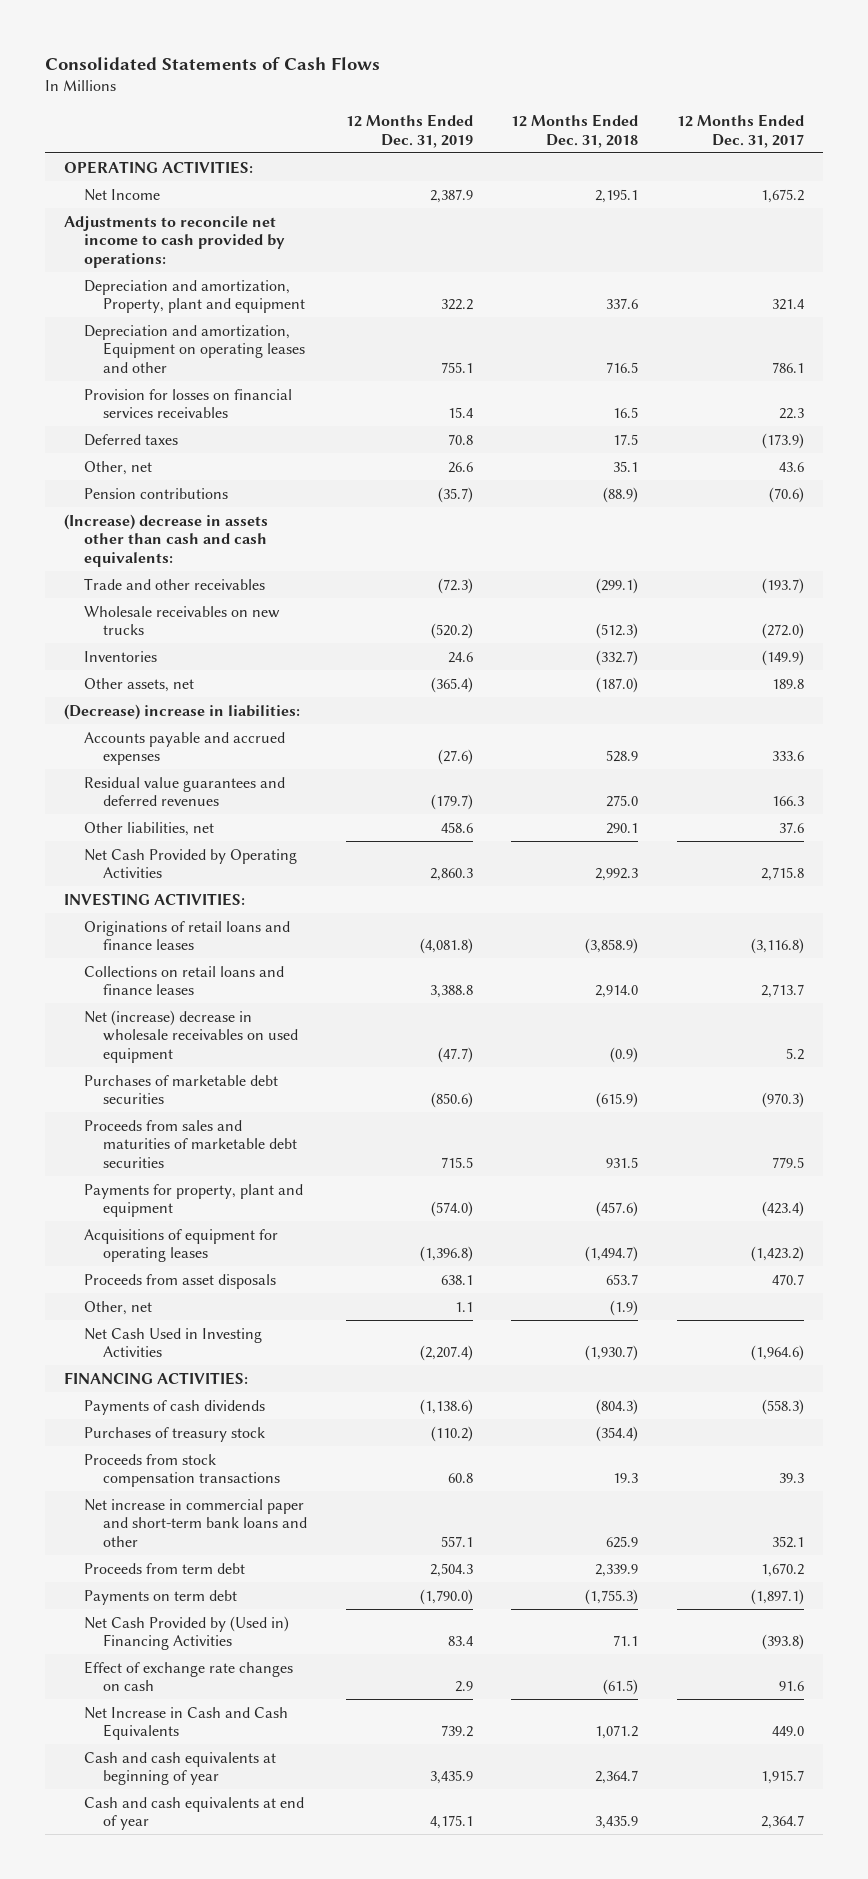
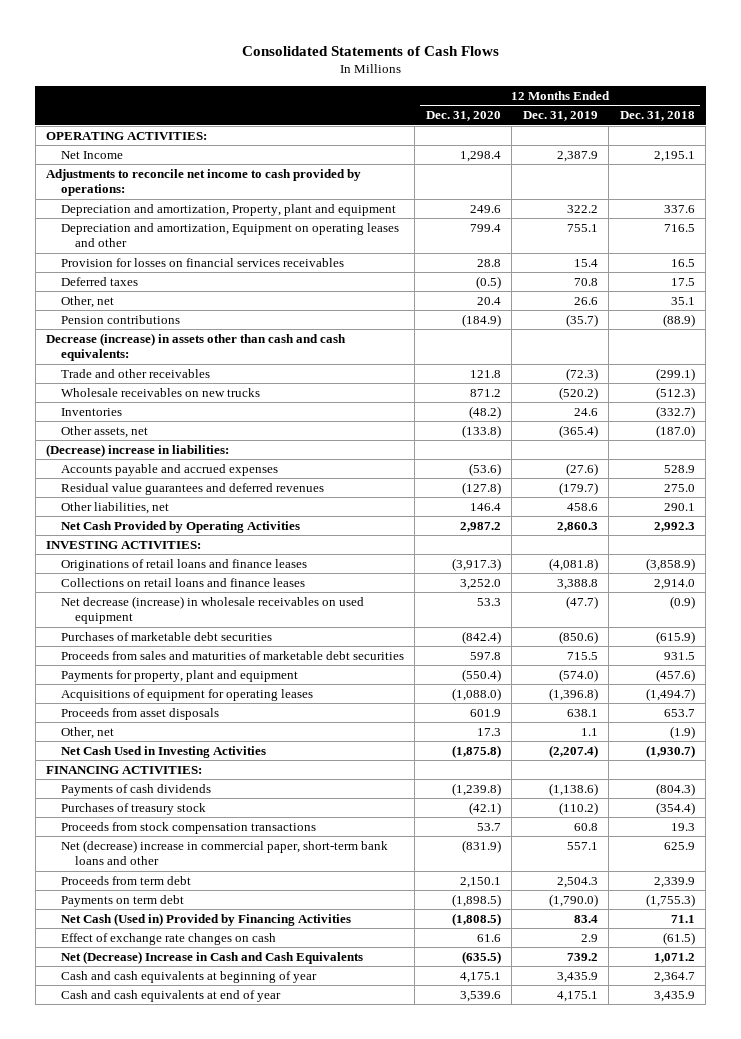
- | 12 Months Ended Dec. 31, 2019 | 12 Months Ended Dec. 31, 2018 | 12 Months Ended Dec. 31, 2017
+ | 12 Months Ended Dec. 31, 2020 | 12 Months Ended Dec. 31, 2019 | 12 Months Ended Dec. 31, 2018
- (Increase) decrease in assets other than cash and cash equivalents:
+ Decrease (increase) in assets other than cash and cash equivalents:
- Net (increase) decrease in wholesale receivables on used equipment | (47.7) | (0.9) | 5.2
+ Net decrease (increase) in wholesale receivables on used equipment | 53.3 | (47.7) | (0.9)
- Net increase in commercial paper and short-term bank loans and other | 557.1 | 625.9 | 352.1
+ Net (decrease) increase in commercial paper, short-term bank loans and other | (831.9) | 557.1 | 625.9
- Net Cash Provided by (Used in) Financing Activities | 83.4 | 71.1 | (393.8)
+ Net Cash (Used in) Provided by Financing Activities | (1,808.5) | 83.4 | 71.1
- Net Increase in Cash and Cash Equivalents | 739.2 | 1,071.2 | 449.0
+ Net (Decrease) Increase in Cash and Cash Equivalents | (635.5) | 739.2 | 1,071.2

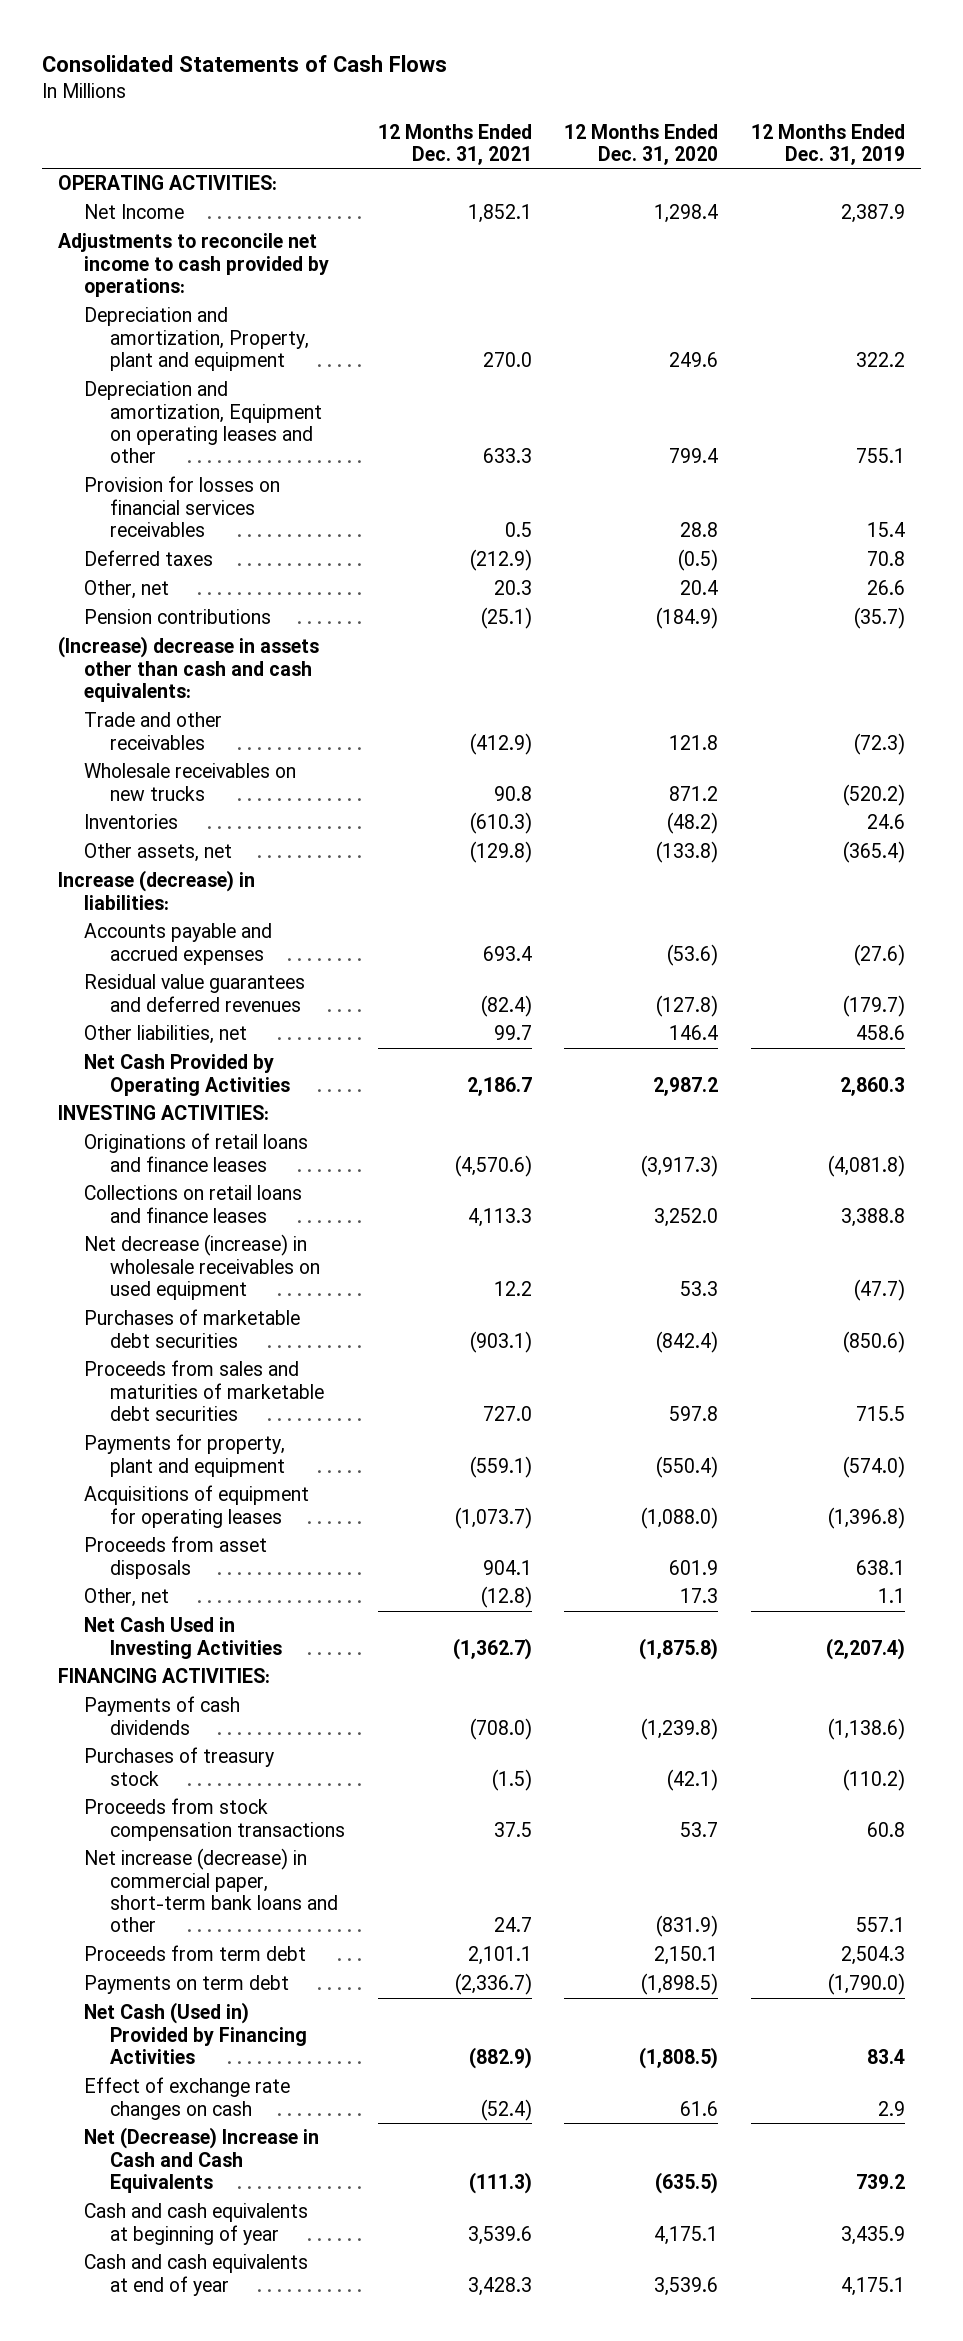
- | 12 Months Ended Dec. 31, 2020 | 12 Months Ended Dec. 31, 2019 | 12 Months Ended Dec. 31, 2018
+ | 12 Months Ended Dec. 31, 2021 | 12 Months Ended Dec. 31, 2020 | 12 Months Ended Dec. 31, 2019
- Decrease (increase) in assets other than cash and cash equivalents:
+ (Increase) decrease in assets other than cash and cash equivalents:
- (Decrease) increase in liabilities:
+ Increase (decrease) in liabilities:
- Net (decrease) increase in commercial paper, short-term bank loans and other | (831.9) | 557.1 | 625.9
+ Net increase (decrease) in commercial paper, short-term bank loans and other | 24.7 | (831.9) | 557.1

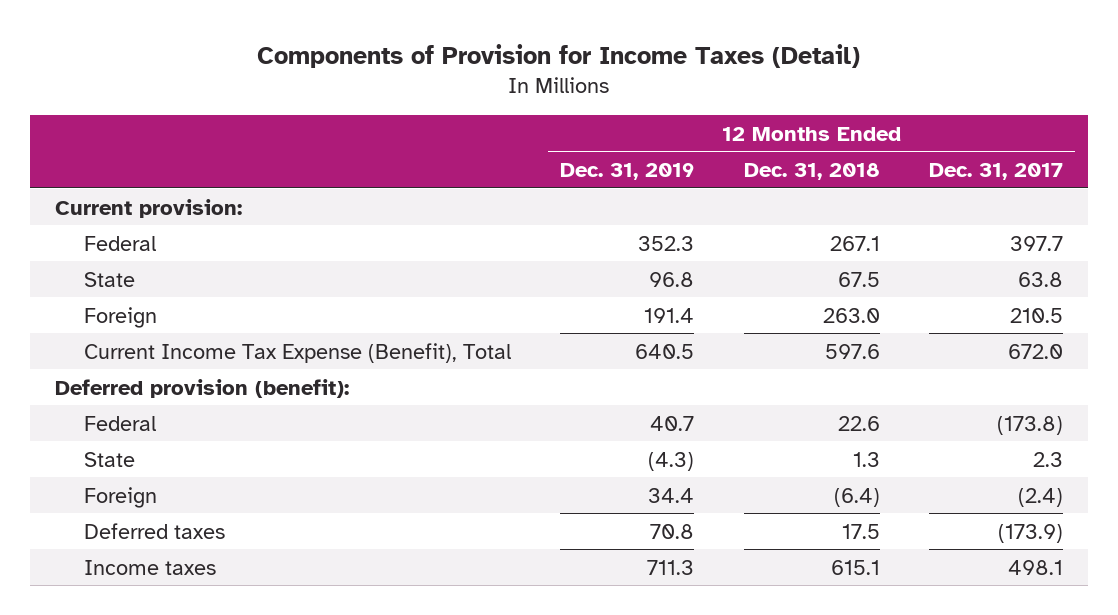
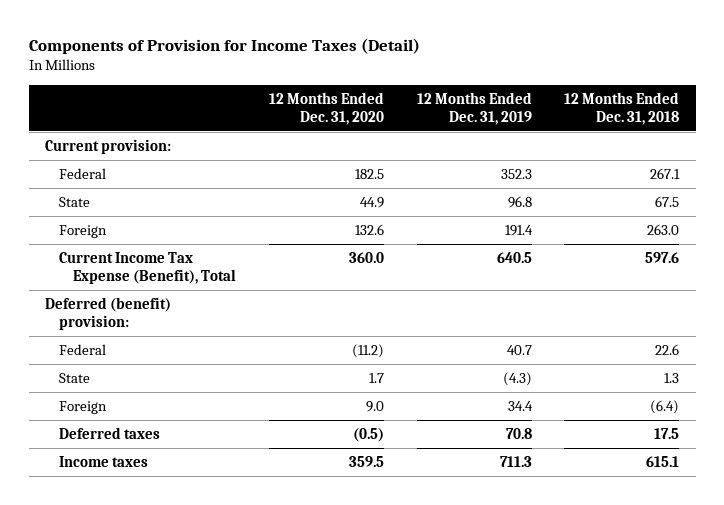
- | 12 Months Ended Dec. 31, 2019 | 12 Months Ended Dec. 31, 2018 | 12 Months Ended Dec. 31, 2017
+ | 12 Months Ended Dec. 31, 2020 | 12 Months Ended Dec. 31, 2019 | 12 Months Ended Dec. 31, 2018
- Deferred provision (benefit):
+ Deferred (benefit) provision:

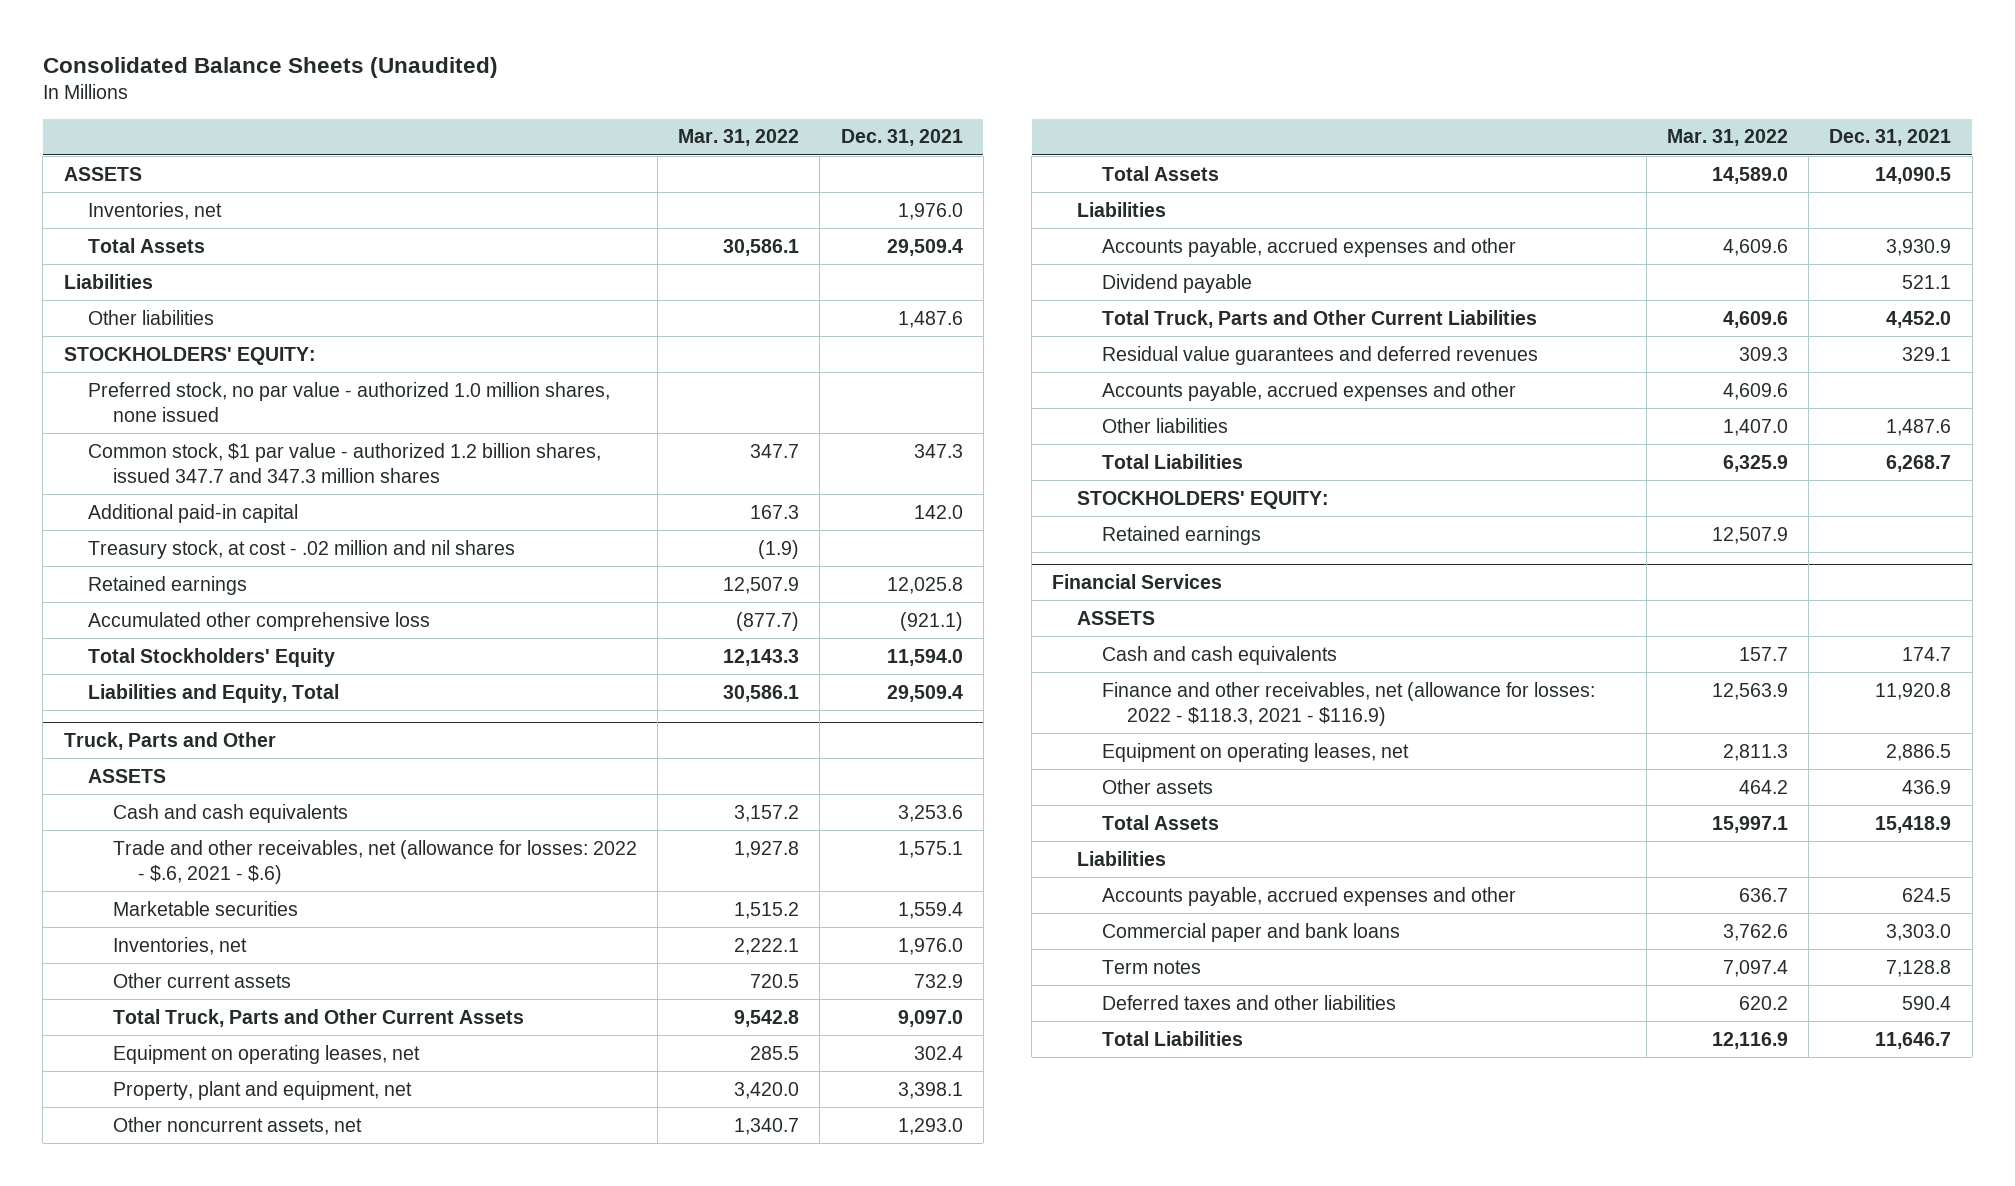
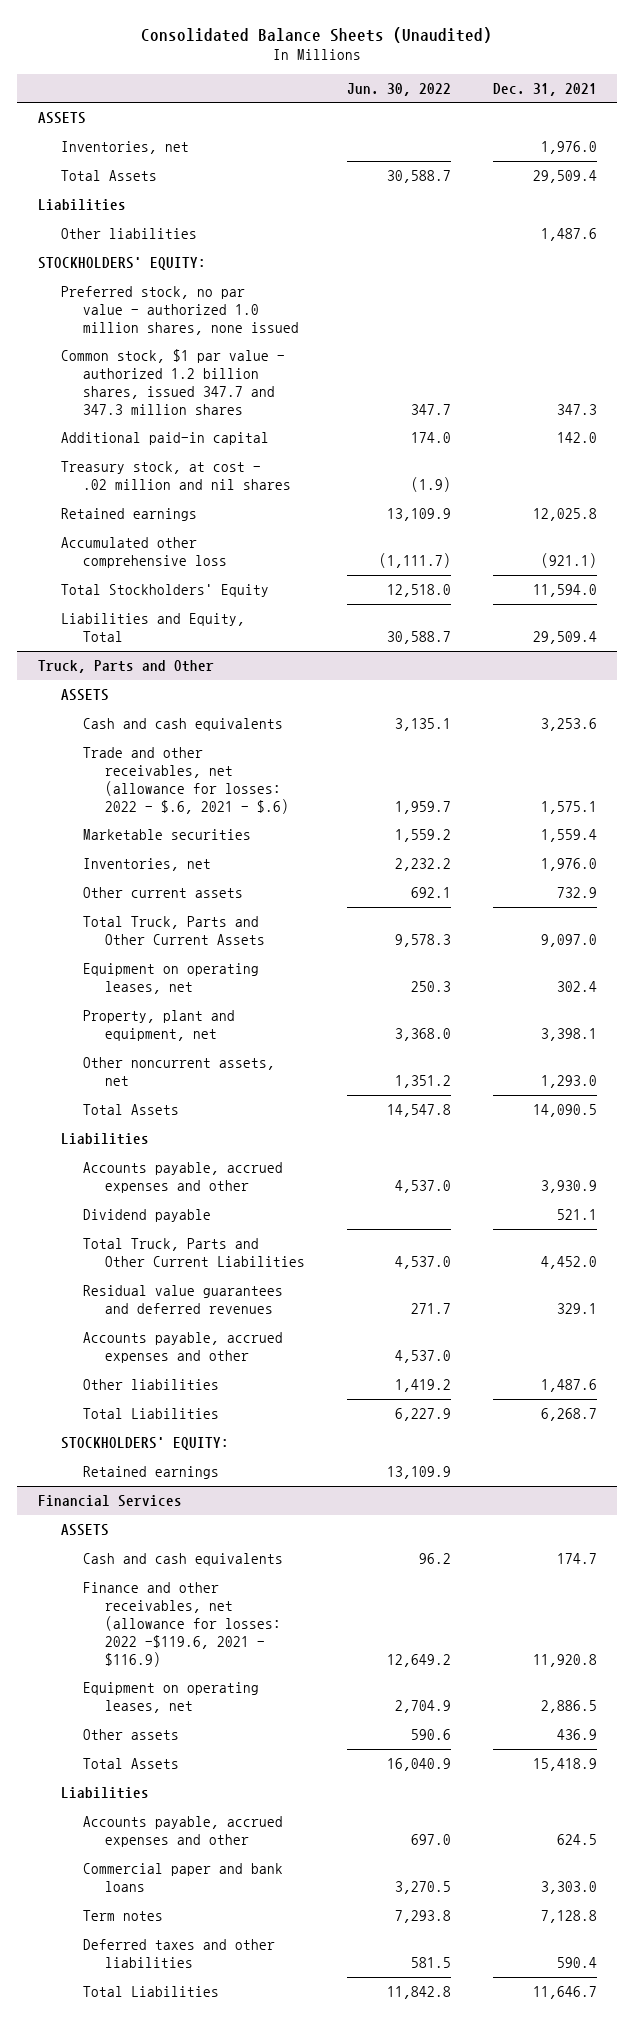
- | Mar. 31, 2022 | Dec. 31, 2021
+ | Jun. 30, 2022 | Dec. 31, 2021
@ Financial Services
- Finance and other receivables, net (allowance for losses: 2022 - $118.3, 2021 - $116.9) | 12,563.9 | 11,920.8
+ Finance and other receivables, net (allowance for losses: 2022 -$119.6, 2021 - $116.9) | 12,649.2 | 11,920.8

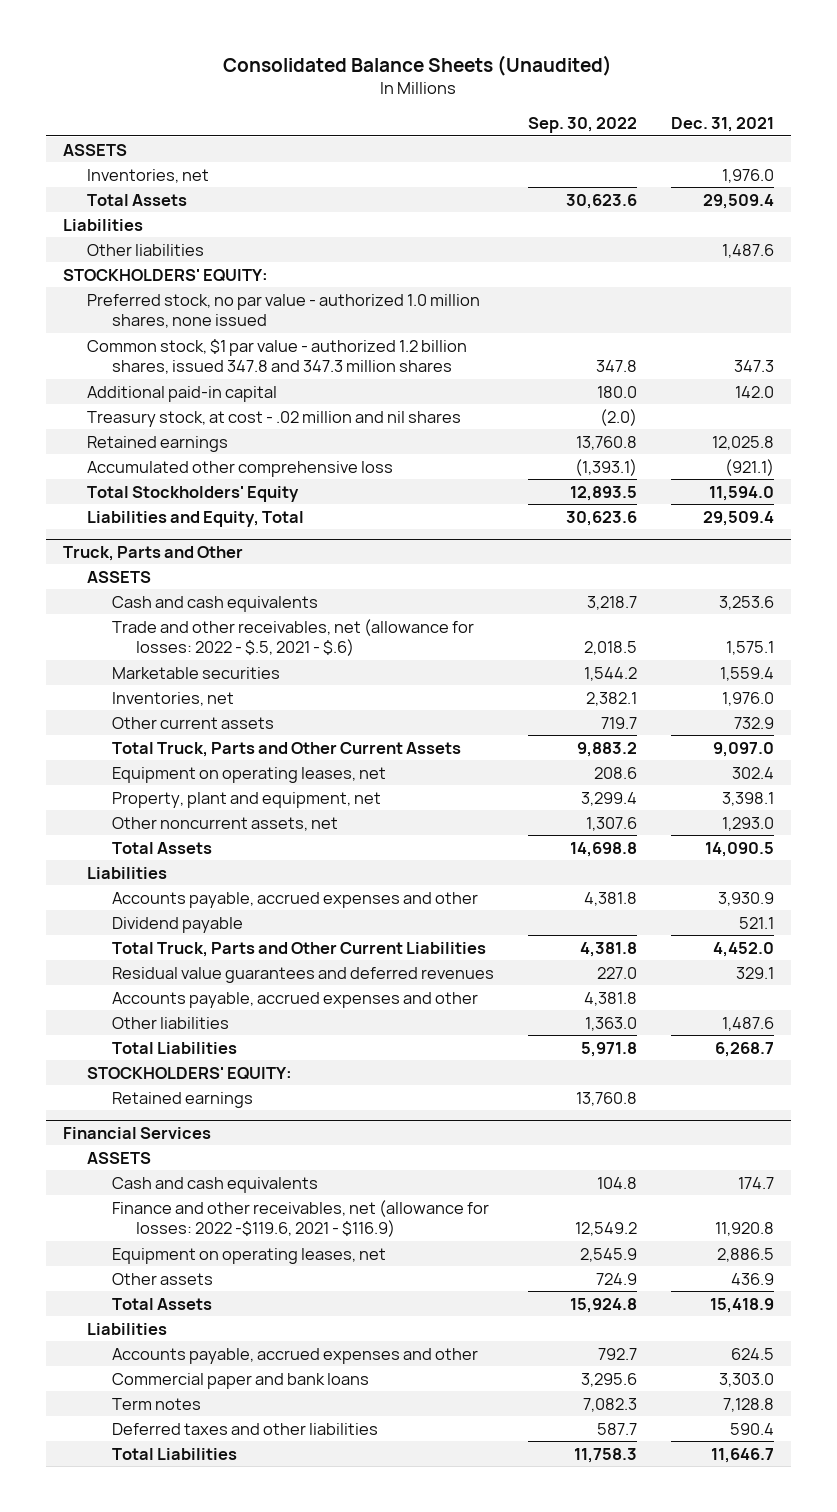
- | Jun. 30, 2022 | Dec. 31, 2021
+ | Sep. 30, 2022 | Dec. 31, 2021
- Common stock, $1 par value - authorized 1.2 billion shares, issued 347.7 and 347.3 million shares | 347.7 | 347.3
+ Common stock, $1 par value - authorized 1.2 billion shares, issued 347.8 and 347.3 million shares | 347.8 | 347.3
@ Truck, Parts and Other
- Trade and other receivables, net (allowance for losses: 2022 - $.6, 2021 - $.6) | 1,959.7 | 1,575.1
+ Trade and other receivables, net (allowance for losses: 2022 - $.5, 2021 - $.6) | 2,018.5 | 1,575.1

